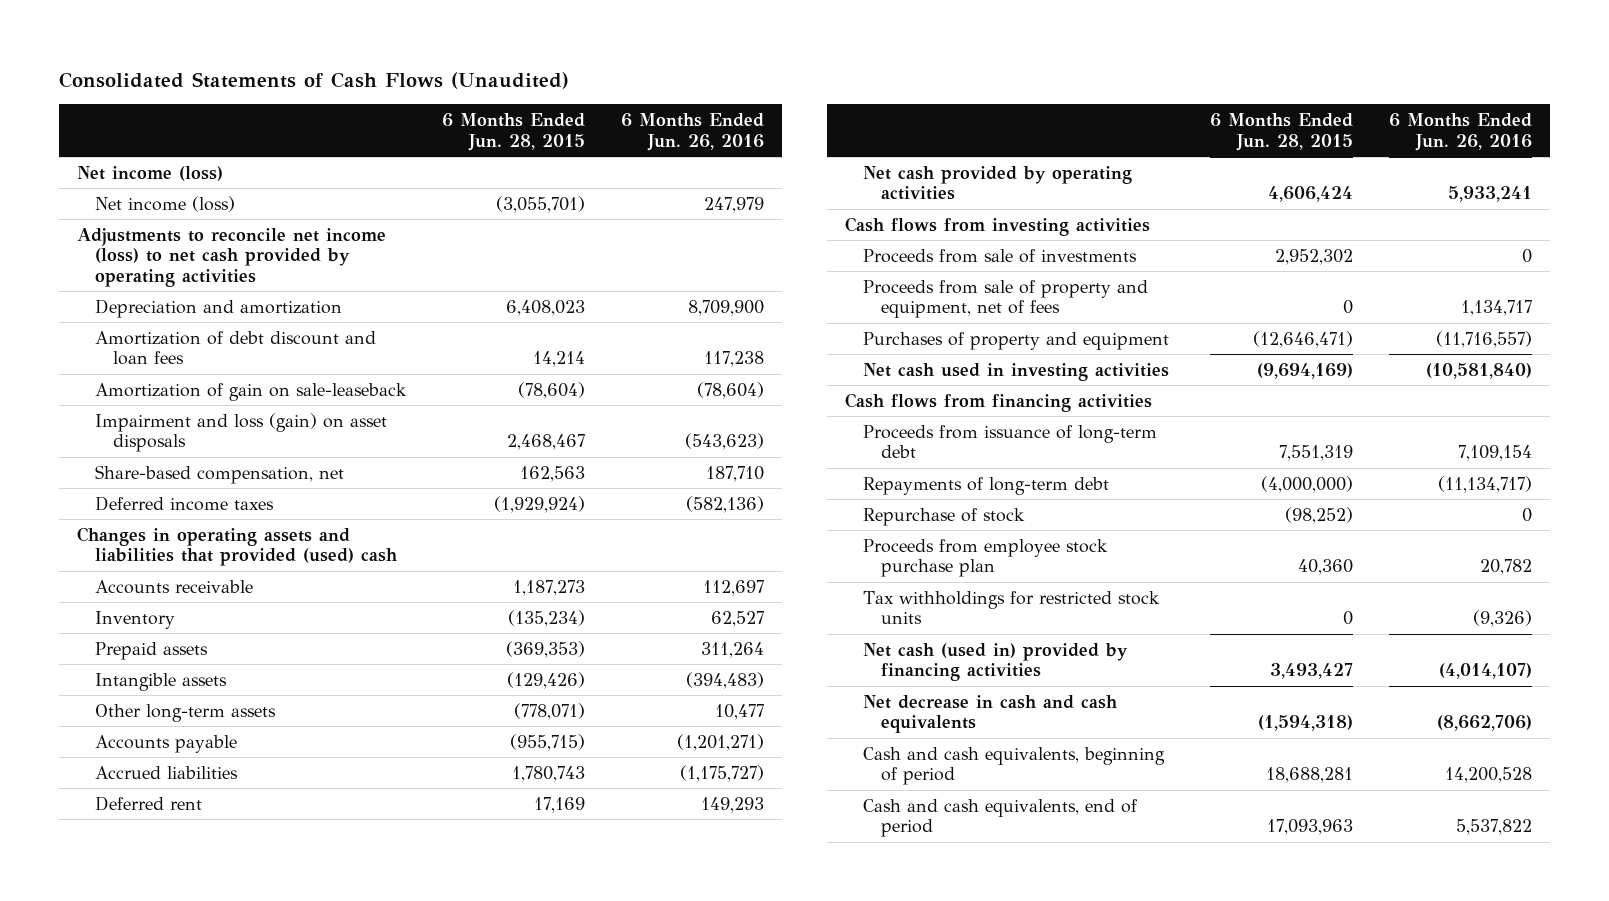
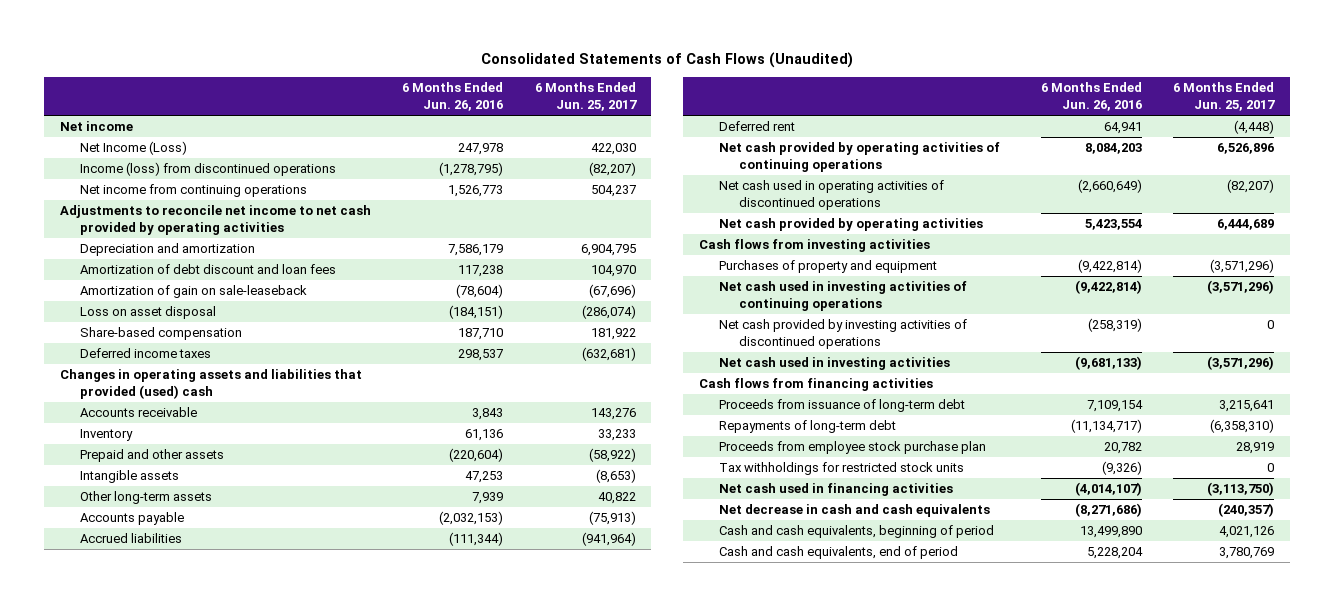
- | 6 Months Ended Jun. 28, 2015 | 6 Months Ended Jun. 26, 2016
+ | 6 Months Ended Jun. 26, 2016 | 6 Months Ended Jun. 25, 2017
- Net income (loss)
- Net income (loss) | (3,055,701) | 247,979
- Adjustments to reconcile net income (loss) to net cash provided by operating activities
- Depreciation and amortization | 6,408,023 | 8,709,900
+ Net income
+ Net Income (Loss) | 247,978 | 422,030
+ Income (loss) from discontinued operations | (1,278,795) | (82,207)
+ Net income from continuing operations | 1,526,773 | 504,237
+ Adjustments to reconcile net income to net cash provided by operating activities
+ Depreciation and amortization | 7,586,179 | 6,904,795
- Impairment and loss (gain) on asset disposals | 2,468,467 | (543,623)
- Share-based compensation, net | 162,563 | 187,710
- Deferred income taxes | (1,929,924) | (582,136)
+ Loss on asset disposal | (184,151) | (286,074)
+ Share-based compensation | 187,710 | 181,922
+ Deferred income taxes | 298,537 | (632,681)
- Accounts receivable | 1,187,273 | 112,697
- Inventory | (135,234) | 62,527
- Prepaid assets | (369,353) | 311,264
- Intangible assets | (129,426) | (394,483)
- Other long-term assets | (778,071) | 10,477
- Accounts payable | (955,715) | (1,201,271)
- Accrued liabilities | 1,780,743 | (1,175,727)
- Deferred rent | 17,169 | 149,293
- Net cash provided by operating activities | 4,606,424 | 5,933,241
+ Accounts receivable | 3,843 | 143,276
+ Inventory | 61,136 | 33,233
+ Prepaid and other assets | (220,604) | (58,922)
+ Intangible assets | 47,253 | (8,653)
+ Other long-term assets | 7,939 | 40,822
+ Accounts payable | (2,032,153) | (75,913)
+ Accrued liabilities | (111,344) | (941,964)
+ Deferred rent | 64,941 | (4,448)
+ Net cash provided by operating activities of continuing operations | 8,084,203 | 6,526,896
+ Net cash used in operating activities of discontinued operations | (2,660,649) | (82,207)
+ Net cash provided by operating activities | 5,423,554 | 6,444,689
- Proceeds from sale of investments | 2,952,302 | 0
- Proceeds from sale of property and equipment, net of fees | 0 | 1,134,717
- Purchases of property and equipment | (12,646,471) | (11,716,557)
- Net cash used in investing activities | (9,694,169) | (10,581,840)
+ Purchases of property and equipment | (9,422,814) | (3,571,296)
+ Net cash used in investing activities of continuing operations | (9,422,814) | (3,571,296)
+ Net cash provided by investing activities of discontinued operations | (258,319) | 0
+ Net cash used in investing activities | (9,681,133) | (3,571,296)
- Repurchase of stock | (98,252) | 0
- Net cash (used in) provided by financing activities | 3,493,427 | (4,014,107)
- Net decrease in cash and cash equivalents | (1,594,318) | (8,662,706)
- Cash and cash equivalents, beginning of period | 18,688,281 | 14,200,528
- Cash and cash equivalents, end of period | 17,093,963 | 5,537,822
+ Net cash used in financing activities | (4,014,107) | (3,113,750)
+ Net decrease in cash and cash equivalents | (8,271,686) | (240,357)
+ Cash and cash equivalents, beginning of period | 13,499,890 | 4,021,126
+ Cash and cash equivalents, end of period | 5,228,204 | 3,780,769

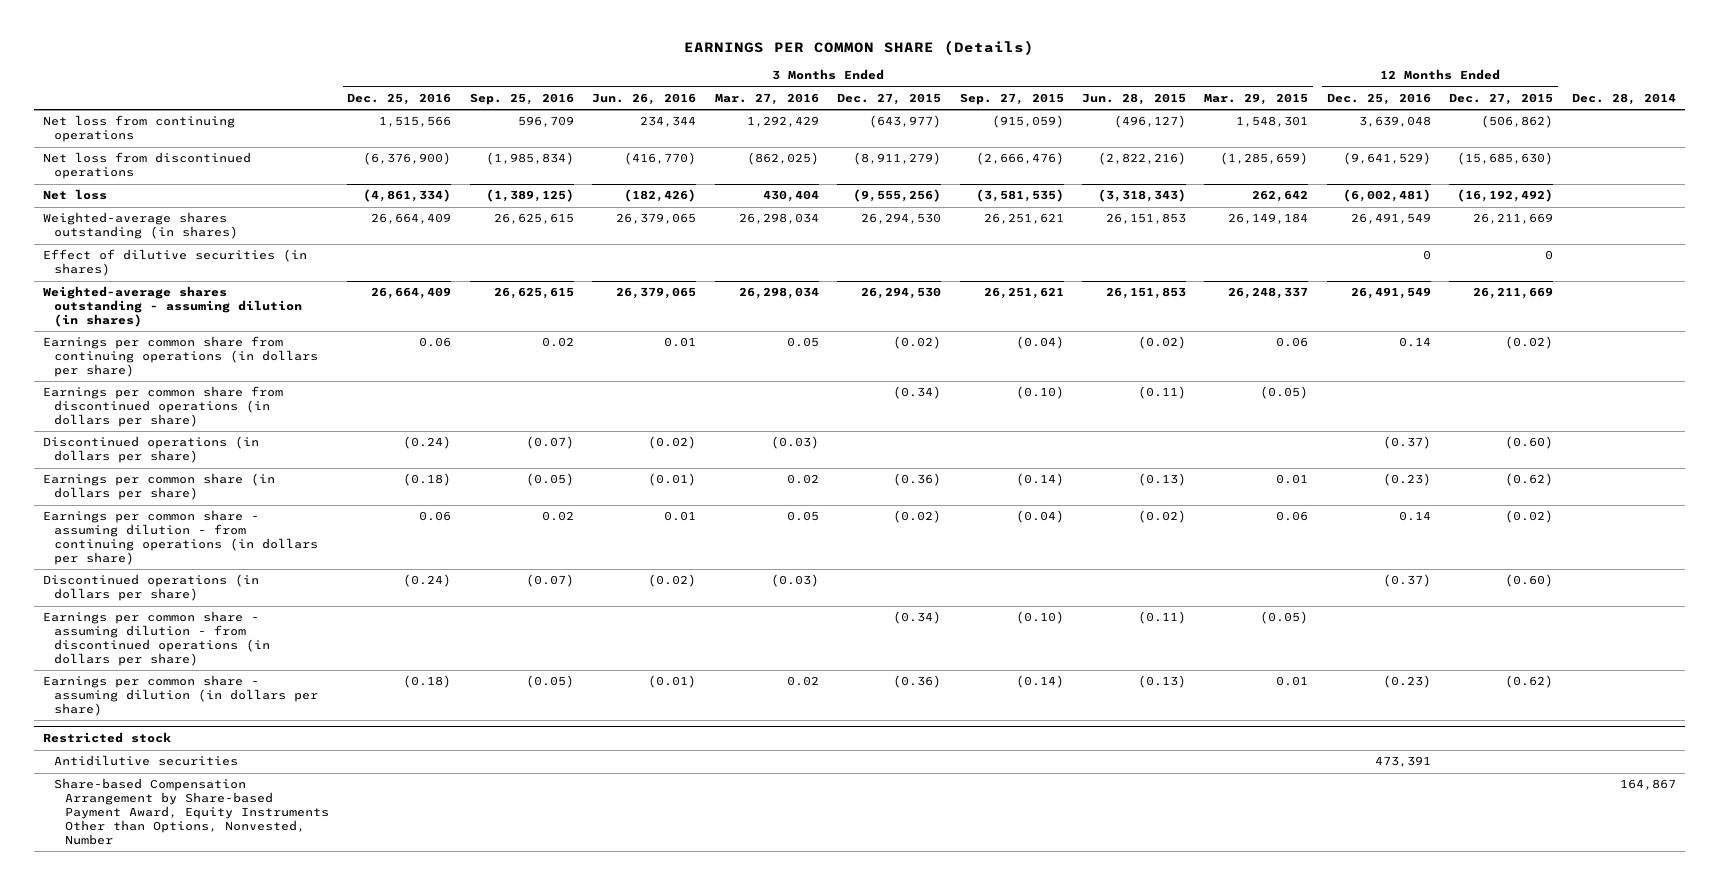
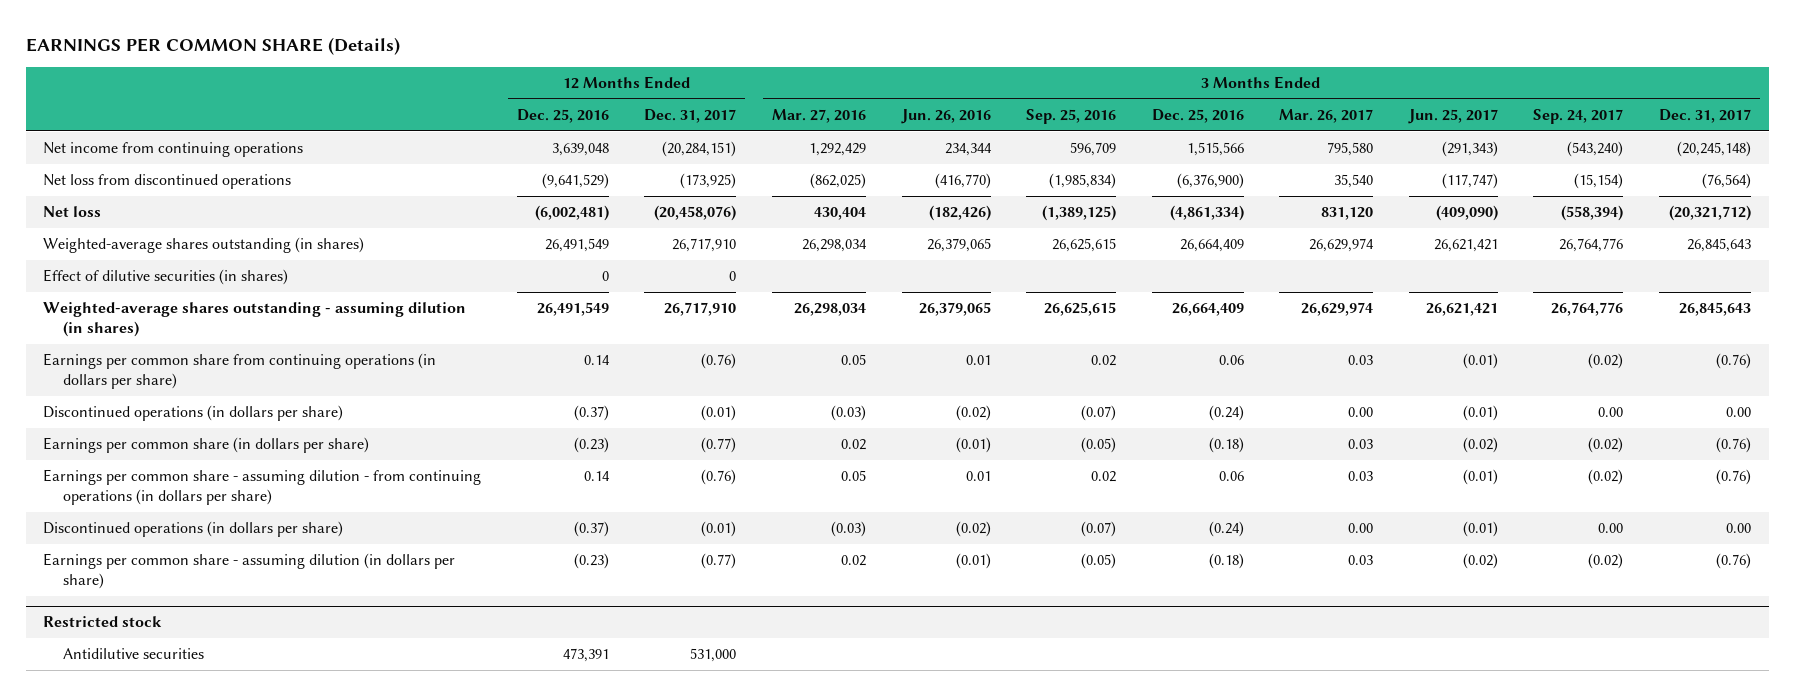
- | 3 Months Ended Dec. 25, 2016 | 3 Months Ended Sep. 25, 2016 | 3 Months Ended Jun. 26, 2016 | 3 Months Ended Mar. 27, 2016 | 3 Months Ended Dec. 27, 2015 | 3 Months Ended Sep. 27, 2015 | 3 Months Ended Jun. 28, 2015 | 3 Months Ended Mar. 29, 2015 | 12 Months Ended Dec. 25, 2016 | 12 Months Ended Dec. 27, 2015 | Dec. 28, 2014
+ | 12 Months Ended Dec. 25, 2016 | 12 Months Ended Dec. 31, 2017 | 3 Months Ended Mar. 27, 2016 | 3 Months Ended Jun. 26, 2016 | 3 Months Ended Sep. 25, 2016 | 3 Months Ended Dec. 25, 2016 | 3 Months Ended Mar. 26, 2017 | 3 Months Ended Jun. 25, 2017 | 3 Months Ended Sep. 24, 2017 | 3 Months Ended Dec. 31, 2017
- Net loss from continuing operations | 1,515,566 | 596,709 | 234,344 | 1,292,429 | (643,977) | (915,059) | (496,127) | 1,548,301 | 3,639,048 | (506,862) |
+ Net income from continuing operations | 3,639,048 | (20,284,151) | 1,292,429 | 234,344 | 596,709 | 1,515,566 | 795,580 | (291,343) | (543,240) | (20,245,148)
- Earnings per common share from discontinued operations (in dollars per share) | | | | | (0.34) | (0.10) | (0.11) | (0.05) | | |
- Earnings per common share - assuming dilution - from discontinued operations (in dollars per share) | | | | | (0.34) | (0.10) | (0.11) | (0.05) | | |
@ Restricted stock
- Share-based Compensation Arrangement by Share-based Payment Award, Equity Instruments Other than Options, Nonvested, Number | | | | | | | | | | | 164,867

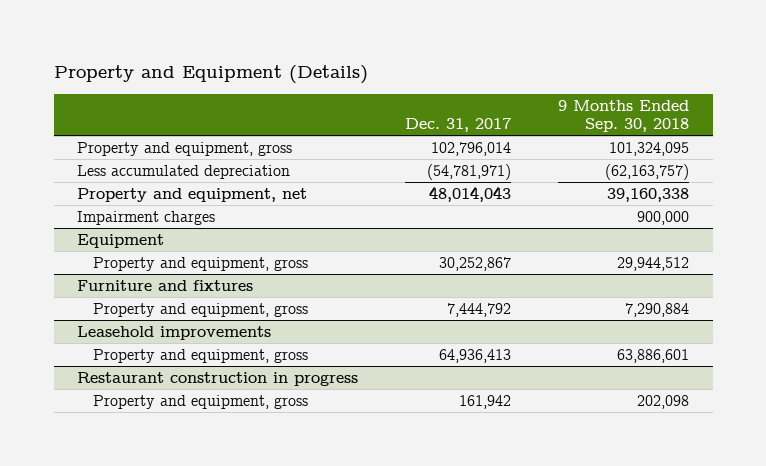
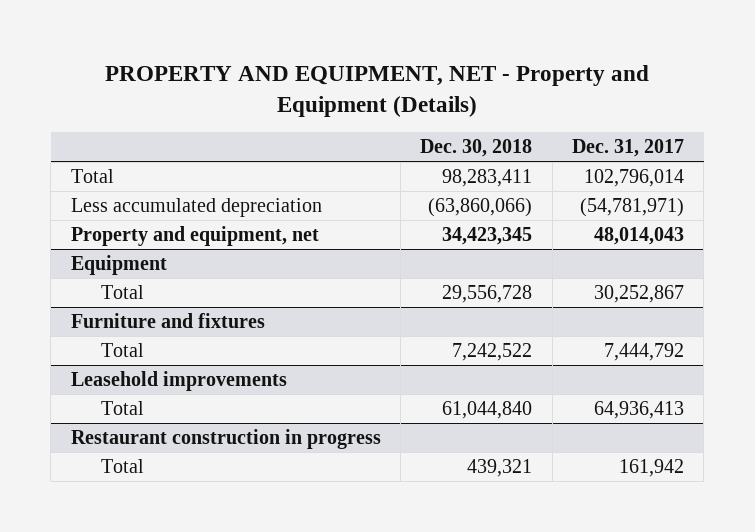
- Property and Equipment (Details)
+ PROPERTY AND EQUIPMENT, NET - Property and Equipment (Details)
- | Dec. 31, 2017 | 9 Months Ended Sep. 30, 2018
+ | Dec. 30, 2018 | Dec. 31, 2017
- Property and equipment, gross | 102,796,014 | 101,324,095
+ Total | 98,283,411 | 102,796,014
- Impairment charges | | 900,000
@ Equipment
- Property and equipment, gross | 30,252,867 | 29,944,512
+ Total | 29,556,728 | 30,252,867
@ Furniture and fixtures
- Property and equipment, gross | 7,444,792 | 7,290,884
+ Total | 7,242,522 | 7,444,792
@ Leasehold improvements
- Property and equipment, gross | 64,936,413 | 63,886,601
+ Total | 61,044,840 | 64,936,413
@ Restaurant construction in progress
- Property and equipment, gross | 161,942 | 202,098
+ Total | 439,321 | 161,942

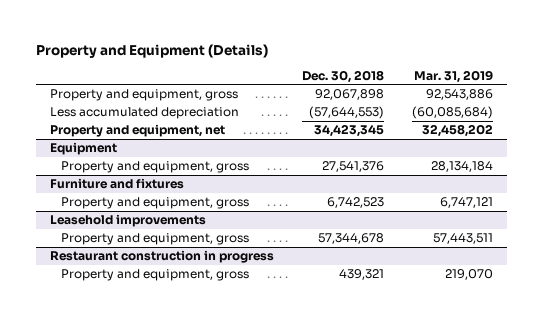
- PROPERTY AND EQUIPMENT, NET - Property and Equipment (Details)
+ Property and Equipment (Details)
- | Dec. 30, 2018 | Dec. 31, 2017
+ | Dec. 30, 2018 | Mar. 31, 2019
- Total | 98,283,411 | 102,796,014
- Less accumulated depreciation | (63,860,066) | (54,781,971)
+ Property and equipment, gross | 92,067,898 | 92,543,886
+ Less accumulated depreciation | (57,644,553) | (60,085,684)
@ Equipment
- Total | 29,556,728 | 30,252,867
+ Property and equipment, gross | 27,541,376 | 28,134,184
@ Furniture and fixtures
- Total | 7,242,522 | 7,444,792
+ Property and equipment, gross | 6,742,523 | 6,747,121
@ Leasehold improvements
- Total | 61,044,840 | 64,936,413
+ Property and equipment, gross | 57,344,678 | 57,443,511
@ Restaurant construction in progress
- Total | 439,321 | 161,942
+ Property and equipment, gross | 439,321 | 219,070

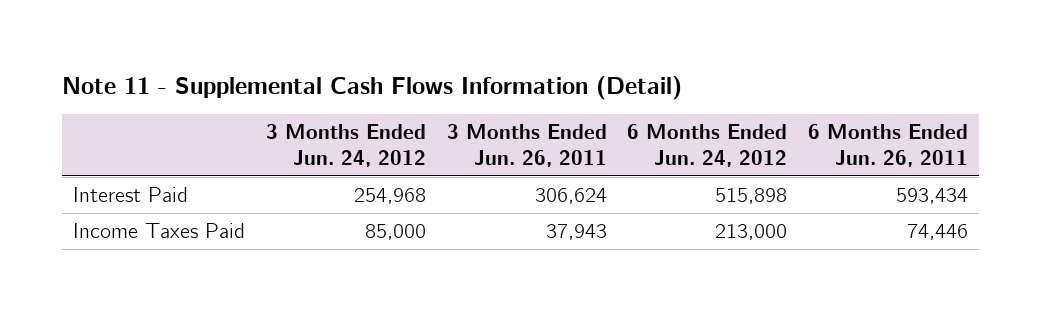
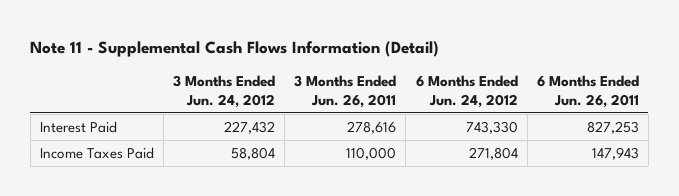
- Interest Paid | 254,968 | 306,624 | 515,898 | 593,434
- Income Taxes Paid | 85,000 | 37,943 | 213,000 | 74,446
+ Interest Paid | 227,432 | 278,616 | 743,330 | 827,253
+ Income Taxes Paid | 58,804 | 110,000 | 271,804 | 147,943

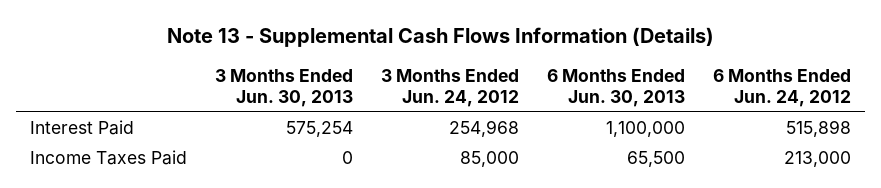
- Note 11 - Supplemental Cash Flows Information (Detail)
+ Note 13 - Supplemental Cash Flows Information (Details)
- | 3 Months Ended Jun. 24, 2012 | 3 Months Ended Jun. 26, 2011 | 6 Months Ended Jun. 24, 2012 | 6 Months Ended Jun. 26, 2011
+ | 3 Months Ended Jun. 30, 2013 | 3 Months Ended Jun. 24, 2012 | 6 Months Ended Jun. 30, 2013 | 6 Months Ended Jun. 24, 2012
- Interest Paid | 227,432 | 278,616 | 743,330 | 827,253
- Income Taxes Paid | 58,804 | 110,000 | 271,804 | 147,943
+ Interest Paid | 575,254 | 254,968 | 1,100,000 | 515,898
+ Income Taxes Paid | 0 | 85,000 | 65,500 | 213,000

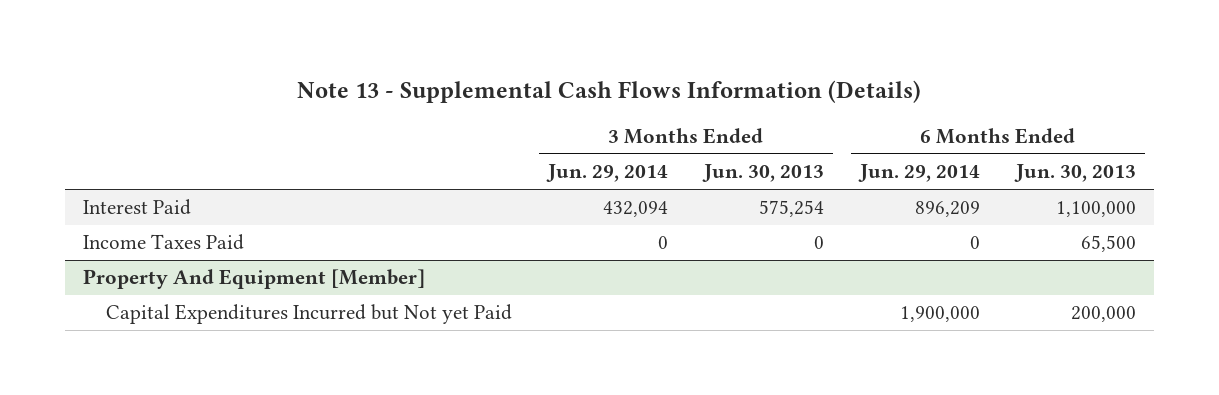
- | 3 Months Ended Jun. 30, 2013 | 3 Months Ended Jun. 24, 2012 | 6 Months Ended Jun. 30, 2013 | 6 Months Ended Jun. 24, 2012
+ | 3 Months Ended Jun. 29, 2014 | 3 Months Ended Jun. 30, 2013 | 6 Months Ended Jun. 29, 2014 | 6 Months Ended Jun. 30, 2013
+ Property And Equipment [Member]
+ Capital Expenditures Incurred but Not yet Paid | | | 1,900,000 | 200,000

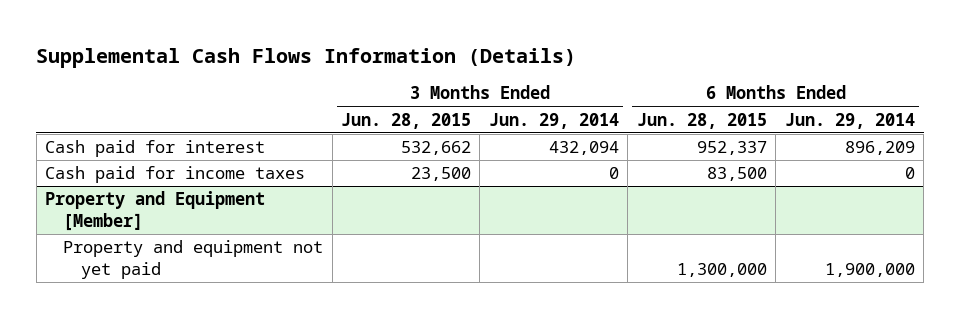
- Note 13 - Supplemental Cash Flows Information (Details)
+ Supplemental Cash Flows Information (Details)
- | 3 Months Ended Jun. 29, 2014 | 3 Months Ended Jun. 30, 2013 | 6 Months Ended Jun. 29, 2014 | 6 Months Ended Jun. 30, 2013
+ | 3 Months Ended Jun. 28, 2015 | 3 Months Ended Jun. 29, 2014 | 6 Months Ended Jun. 28, 2015 | 6 Months Ended Jun. 29, 2014
- Interest Paid | 432,094 | 575,254 | 896,209 | 1,100,000
- Income Taxes Paid | 0 | 0 | 0 | 65,500
- Property And Equipment [Member]
- Capital Expenditures Incurred but Not yet Paid | | | 1,900,000 | 200,000
+ Cash paid for interest | 532,662 | 432,094 | 952,337 | 896,209
+ Cash paid for income taxes | 23,500 | 0 | 83,500 | 0
+ Property and Equipment [Member]
+ Property and equipment not yet paid | | | 1,300,000 | 1,900,000

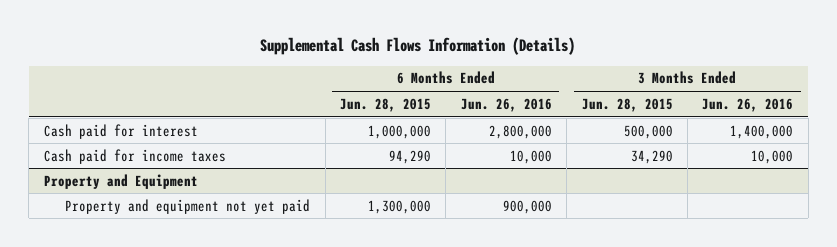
- | 3 Months Ended Jun. 28, 2015 | 3 Months Ended Jun. 29, 2014 | 6 Months Ended Jun. 28, 2015 | 6 Months Ended Jun. 29, 2014
+ | 6 Months Ended Jun. 28, 2015 | 6 Months Ended Jun. 26, 2016 | 3 Months Ended Jun. 28, 2015 | 3 Months Ended Jun. 26, 2016
- Cash paid for interest | 532,662 | 432,094 | 952,337 | 896,209
- Cash paid for income taxes | 23,500 | 0 | 83,500 | 0
- Property and Equipment [Member]
+ Cash paid for interest | 1,000,000 | 2,800,000 | 500,000 | 1,400,000
+ Cash paid for income taxes | 94,290 | 10,000 | 34,290 | 10,000
+ Property and Equipment

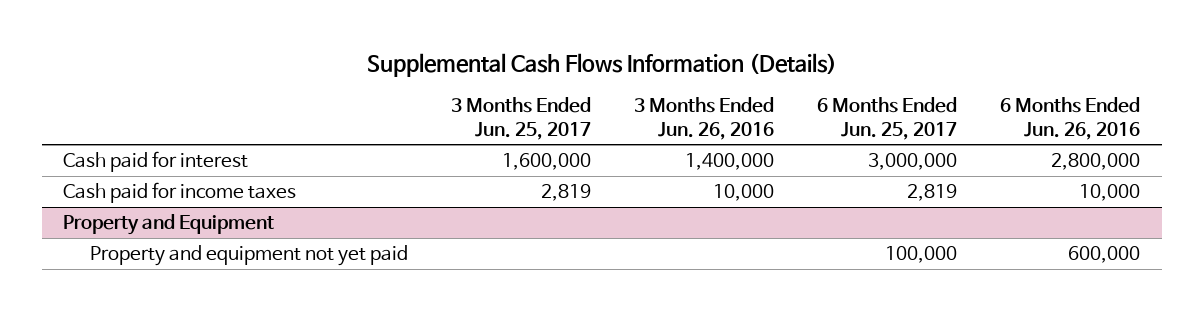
- | 6 Months Ended Jun. 28, 2015 | 6 Months Ended Jun. 26, 2016 | 3 Months Ended Jun. 28, 2015 | 3 Months Ended Jun. 26, 2016
+ | 3 Months Ended Jun. 25, 2017 | 3 Months Ended Jun. 26, 2016 | 6 Months Ended Jun. 25, 2017 | 6 Months Ended Jun. 26, 2016
@ Property and Equipment
- Property and equipment not yet paid | 1,300,000 | 900,000 | |
+ Property and equipment not yet paid | | | 100,000 | 600,000

